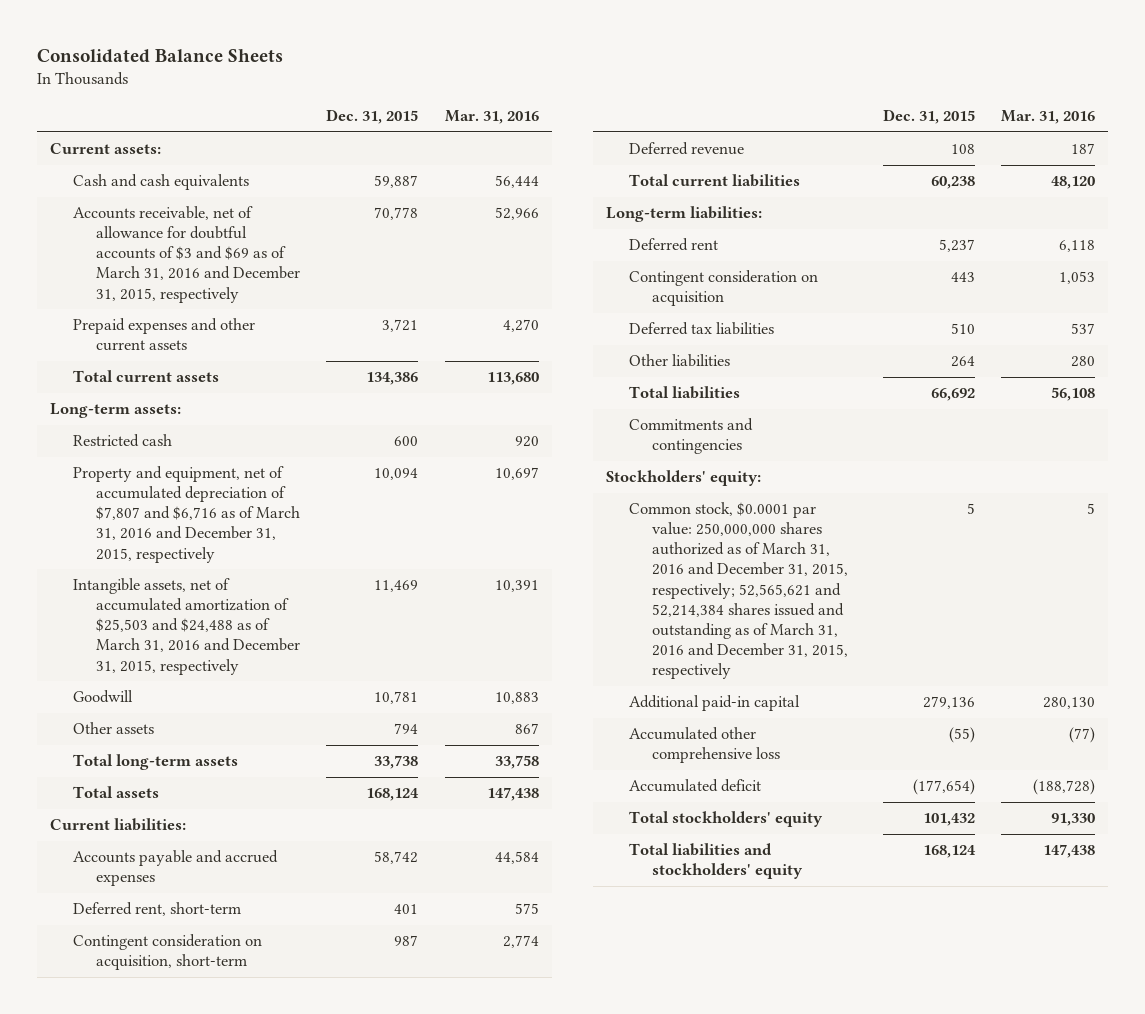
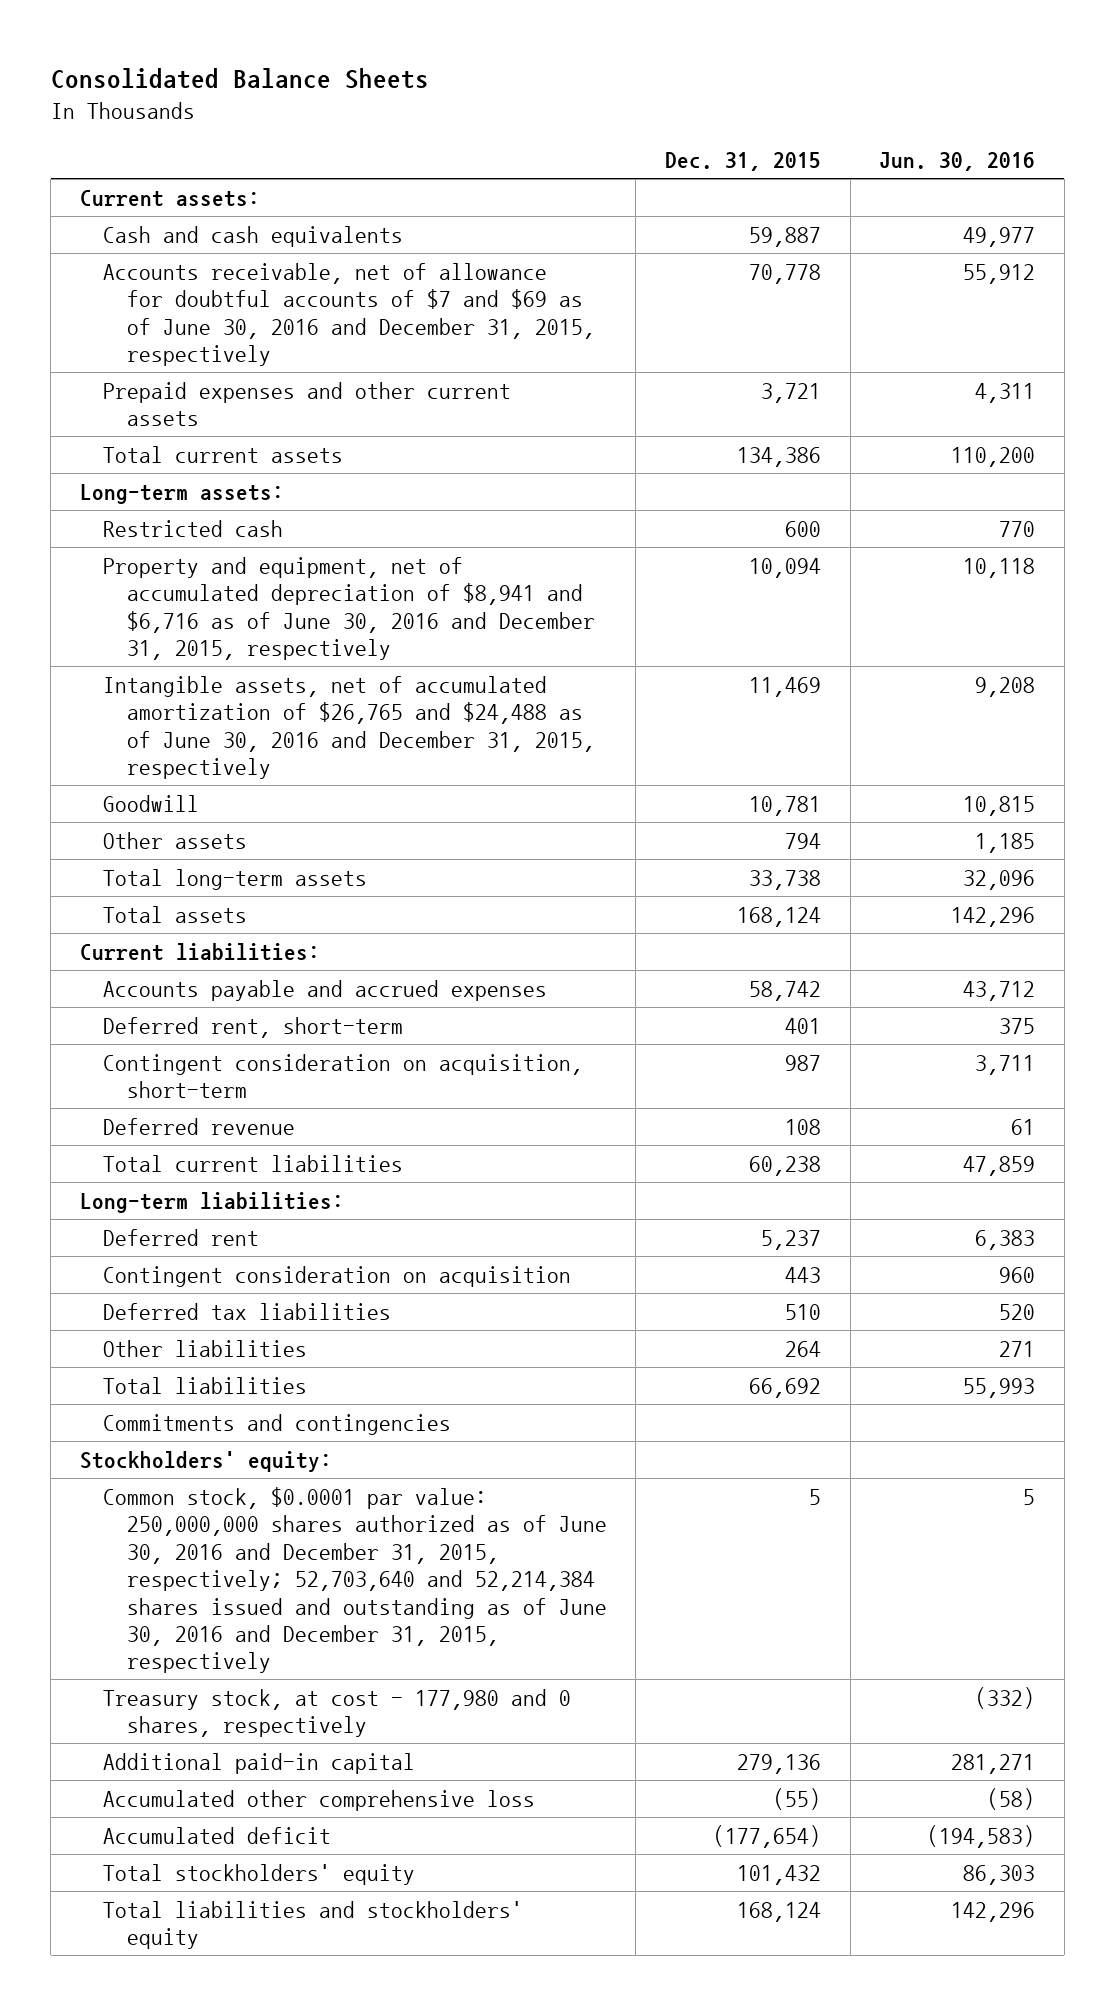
- | Dec. 31, 2015 | Mar. 31, 2016
+ | Dec. 31, 2015 | Jun. 30, 2016
- Accounts receivable, net of allowance for doubtful accounts of $3 and $69 as of March 31, 2016 and December 31, 2015, respectively | 70,778 | 52,966
+ Accounts receivable, net of allowance for doubtful accounts of $7 and $69 as of June 30, 2016 and December 31, 2015, respectively | 70,778 | 55,912
- Property and equipment, net of accumulated depreciation of $7,807 and $6,716 as of March 31, 2016 and December 31, 2015, respectively | 10,094 | 10,697
- Intangible assets, net of accumulated amortization of $25,503 and $24,488 as of March 31, 2016 and December 31, 2015, respectively | 11,469 | 10,391
+ Property and equipment, net of accumulated depreciation of $8,941 and $6,716 as of June 30, 2016 and December 31, 2015, respectively | 10,094 | 10,118
+ Intangible assets, net of accumulated amortization of $26,765 and $24,488 as of June 30, 2016 and December 31, 2015, respectively | 11,469 | 9,208
- Common stock, $0.0001 par value: 250,000,000 shares authorized as of March 31, 2016 and December 31, 2015, respectively; 52,565,621 and 52,214,384 shares issued and outstanding as of March 31, 2016 and December 31, 2015, respectively | 5 | 5
+ Common stock, $0.0001 par value: 250,000,000 shares authorized as of June 30, 2016 and December 31, 2015, respectively; 52,703,640 and 52,214,384 shares issued and outstanding as of June 30, 2016 and December 31, 2015, respectively | 5 | 5
+ Treasury stock, at cost - 177,980 and 0 shares, respectively | | (332)

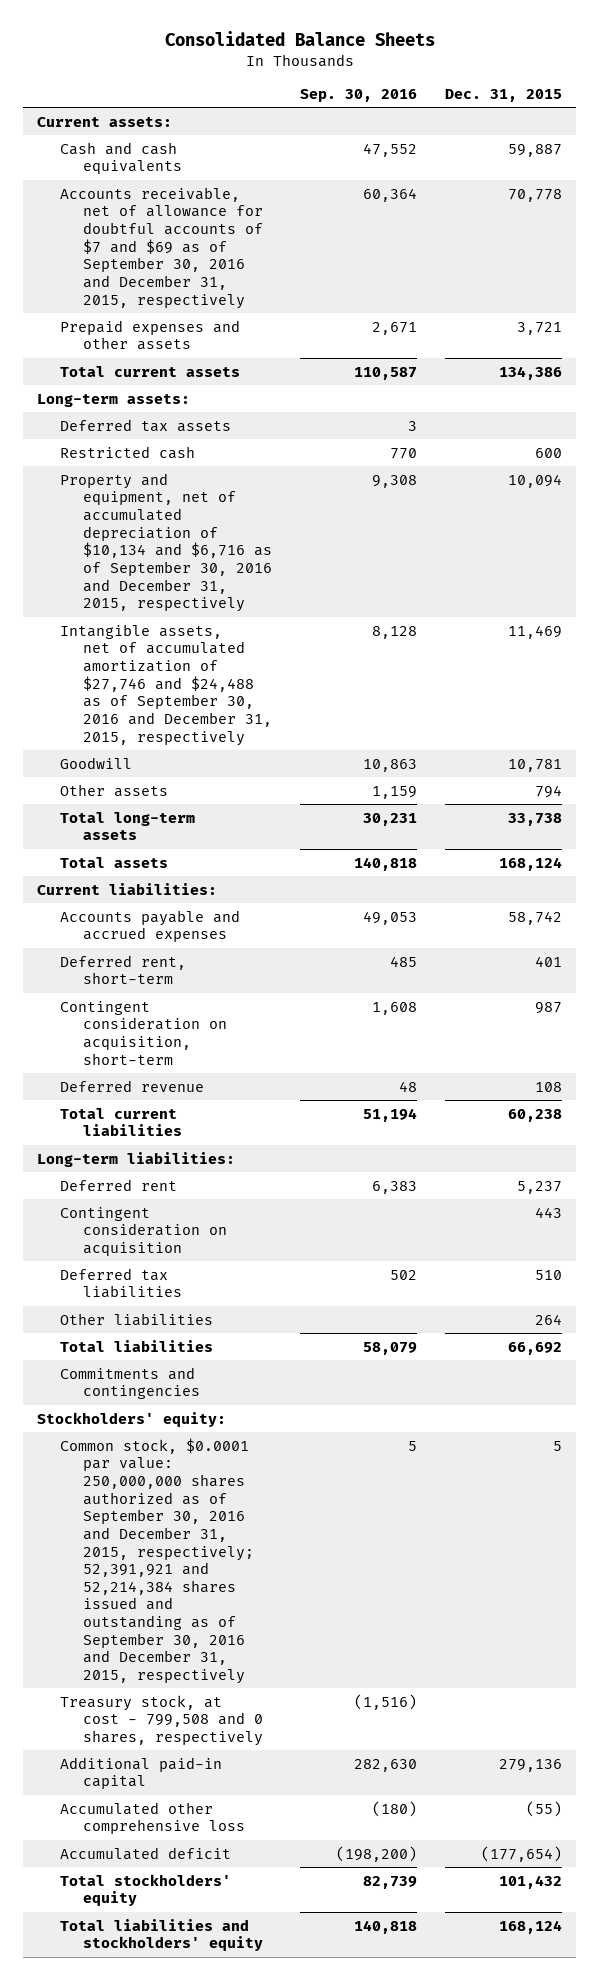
- | Dec. 31, 2015 | Jun. 30, 2016
+ | Sep. 30, 2016 | Dec. 31, 2015
- Accounts receivable, net of allowance for doubtful accounts of $7 and $69 as of June 30, 2016 and December 31, 2015, respectively | 70,778 | 55,912
- Prepaid expenses and other current assets | 3,721 | 4,311
+ Accounts receivable, net of allowance for doubtful accounts of $7 and $69 as of September 30, 2016 and December 31, 2015, respectively | 60,364 | 70,778
+ Prepaid expenses and other assets | 2,671 | 3,721
+ Deferred tax assets | 3 |
- Property and equipment, net of accumulated depreciation of $8,941 and $6,716 as of June 30, 2016 and December 31, 2015, respectively | 10,094 | 10,118
- Intangible assets, net of accumulated amortization of $26,765 and $24,488 as of June 30, 2016 and December 31, 2015, respectively | 11,469 | 9,208
+ Property and equipment, net of accumulated depreciation of $10,134 and $6,716 as of September 30, 2016 and December 31, 2015, respectively | 9,308 | 10,094
+ Intangible assets, net of accumulated amortization of $27,746 and $24,488 as of September 30, 2016 and December 31, 2015, respectively | 8,128 | 11,469
- Common stock, $0.0001 par value: 250,000,000 shares authorized as of June 30, 2016 and December 31, 2015, respectively; 52,703,640 and 52,214,384 shares issued and outstanding as of June 30, 2016 and December 31, 2015, respectively | 5 | 5
- Treasury stock, at cost - 177,980 and 0 shares, respectively | | (332)
+ Common stock, $0.0001 par value: 250,000,000 shares authorized as of September 30, 2016 and December 31, 2015, respectively; 52,391,921 and 52,214,384 shares issued and outstanding as of September 30, 2016 and December 31, 2015, respectively | 5 | 5
+ Treasury stock, at cost - 799,508 and 0 shares, respectively | (1,516) |

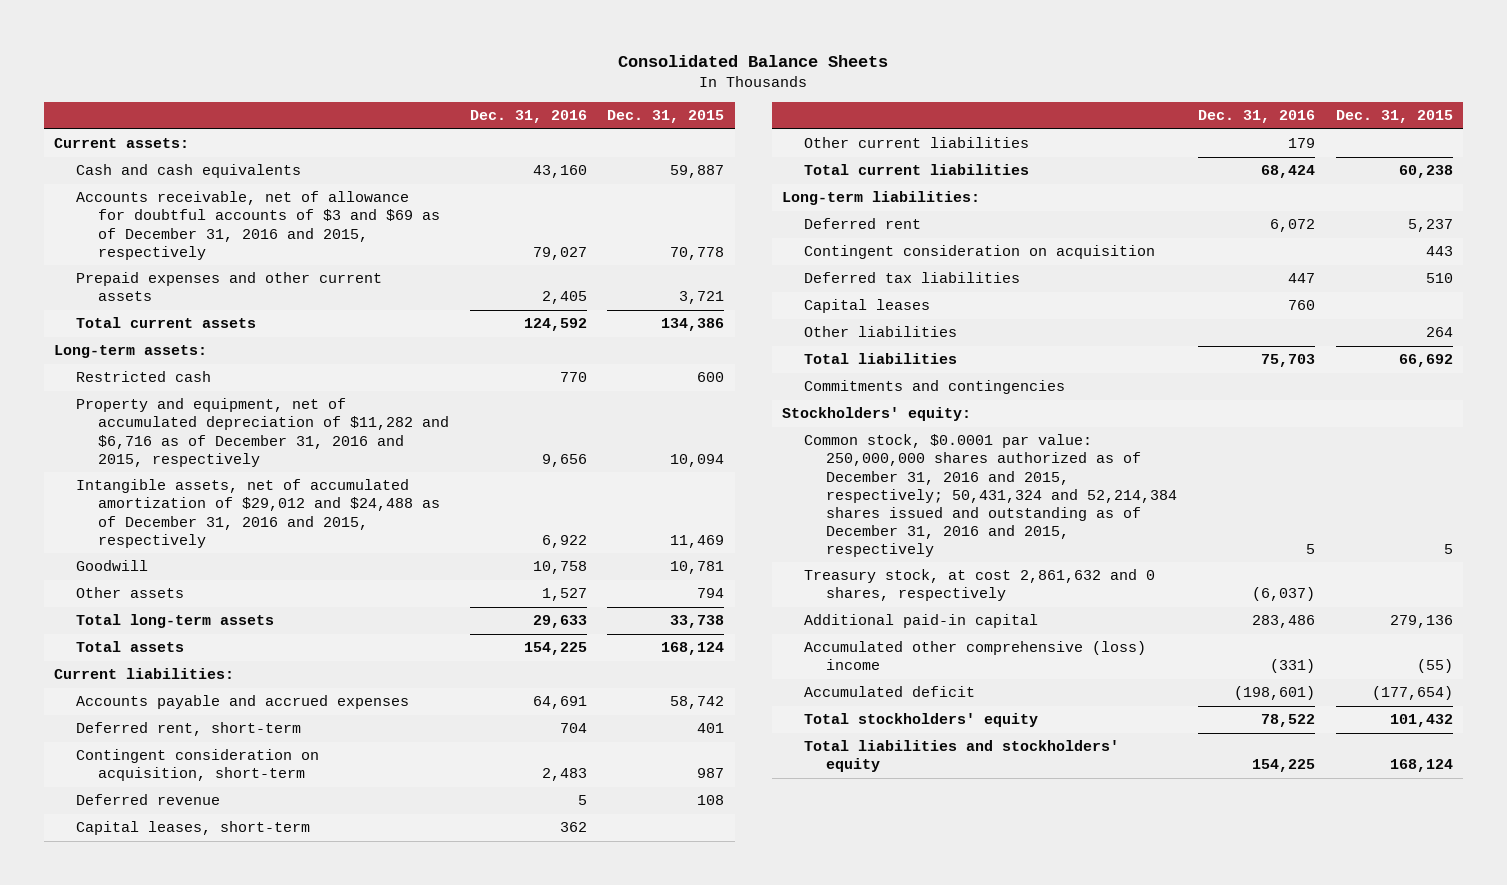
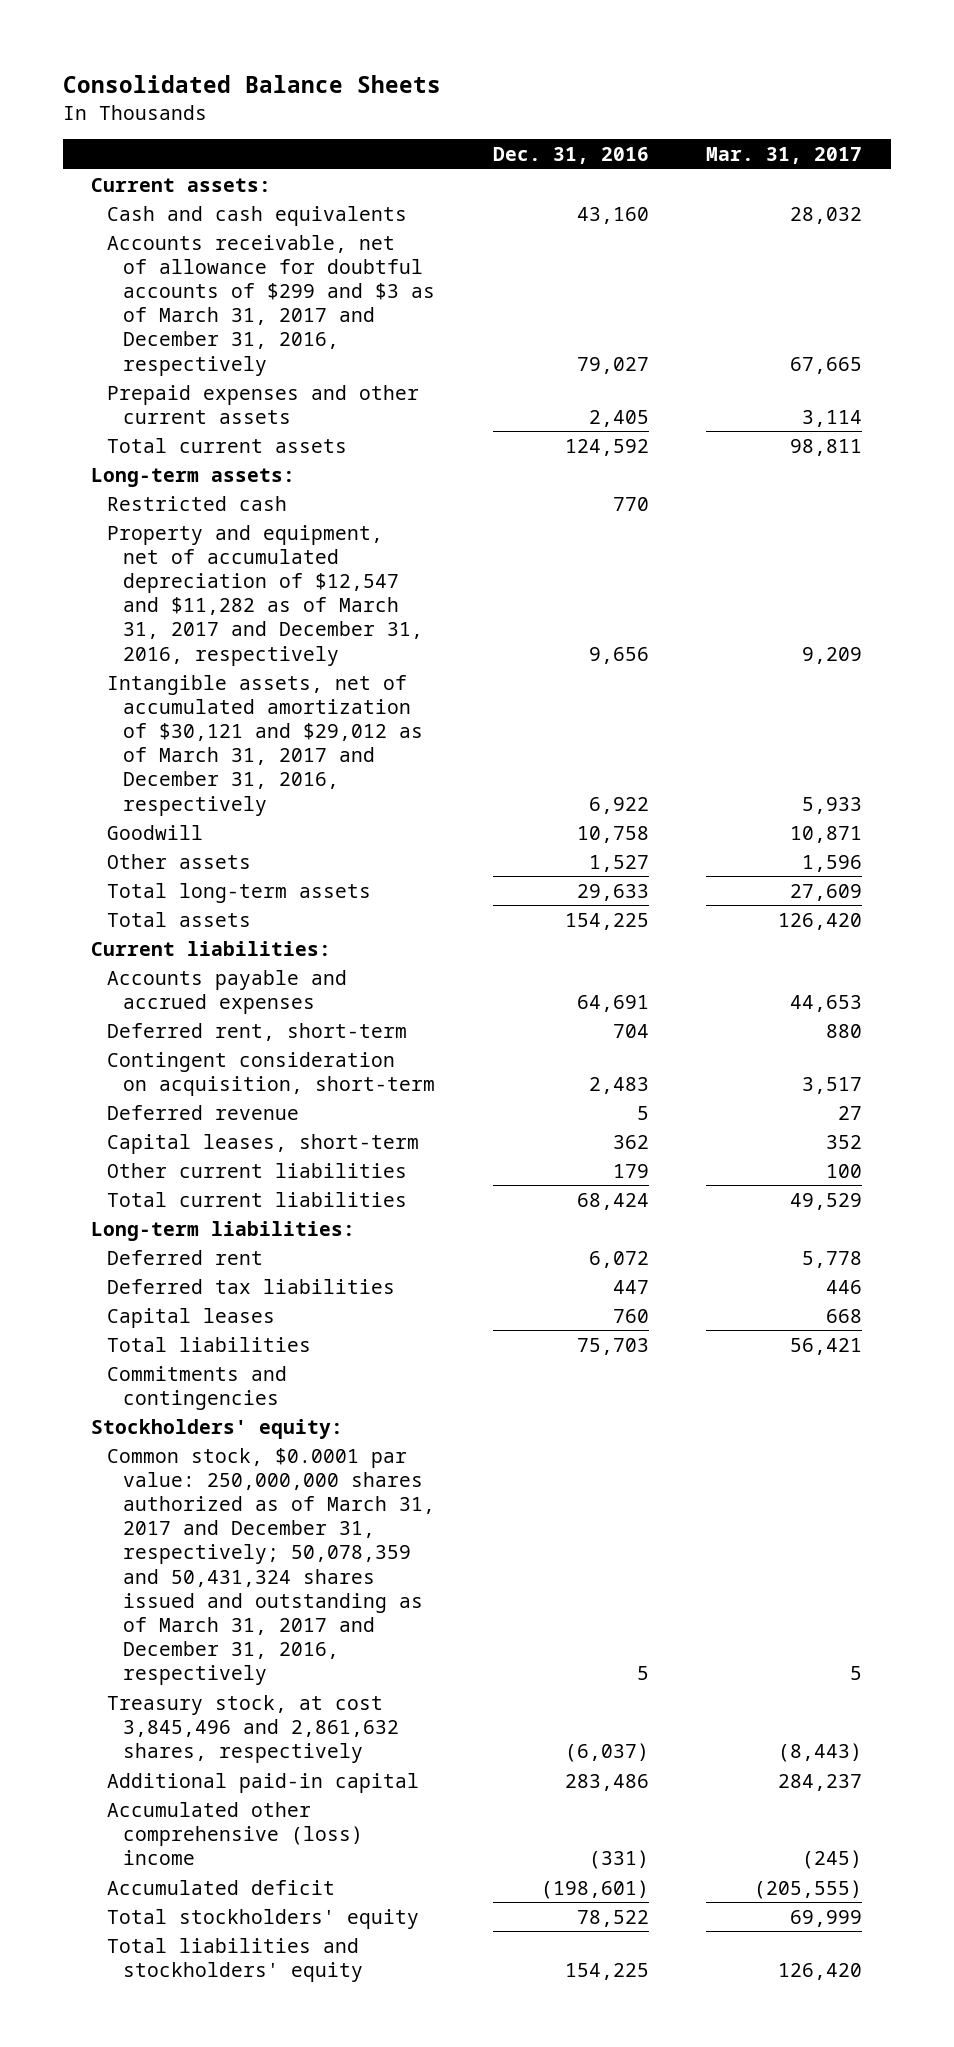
- | Dec. 31, 2016 | Dec. 31, 2015
+ | Dec. 31, 2016 | Mar. 31, 2017
- Accounts receivable, net of allowance for doubtful accounts of $3 and $69 as of December 31, 2016 and 2015, respectively | 79,027 | 70,778
+ Accounts receivable, net of allowance for doubtful accounts of $299 and $3 as of March 31, 2017 and December 31, 2016, respectively | 79,027 | 67,665
- Property and equipment, net of accumulated depreciation of $11,282 and $6,716 as of December 31, 2016 and 2015, respectively | 9,656 | 10,094
- Intangible assets, net of accumulated amortization of $29,012 and $24,488 as of December 31, 2016 and 2015, respectively | 6,922 | 11,469
+ Property and equipment, net of accumulated depreciation of $12,547 and $11,282 as of March 31, 2017 and December 31, 2016, respectively | 9,656 | 9,209
+ Intangible assets, net of accumulated amortization of $30,121 and $29,012 as of March 31, 2017 and December 31, 2016, respectively | 6,922 | 5,933
- Contingent consideration on acquisition | | 443
- Other liabilities | | 264
- Common stock, $0.0001 par value: 250,000,000 shares authorized as of December 31, 2016 and 2015, respectively; 50,431,324 and 52,214,384 shares issued and outstanding as of December 31, 2016 and 2015, respectively | 5 | 5
- Treasury stock, at cost 2,861,632 and 0 shares, respectively | (6,037) |
+ Common stock, $0.0001 par value: 250,000,000 shares authorized as of March 31, 2017 and December 31, respectively; 50,078,359 and 50,431,324 shares issued and outstanding as of March 31, 2017 and December 31, 2016, respectively | 5 | 5
+ Treasury stock, at cost 3,845,496 and 2,861,632 shares, respectively | (6,037) | (8,443)

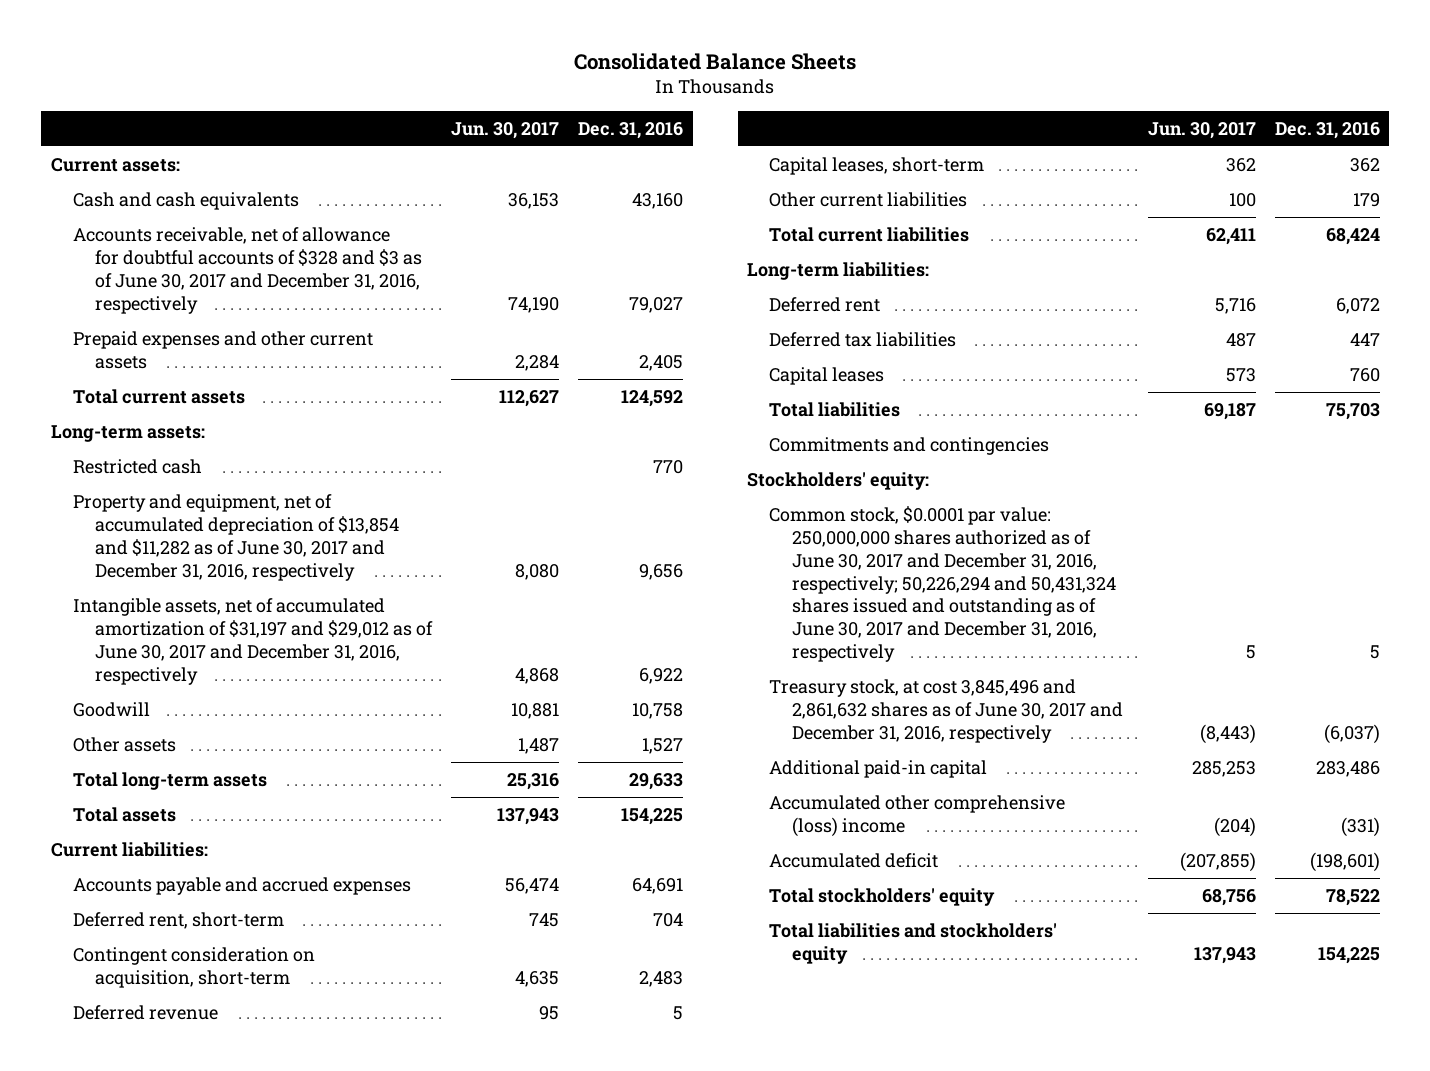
- | Dec. 31, 2016 | Mar. 31, 2017
+ | Jun. 30, 2017 | Dec. 31, 2016
- Accounts receivable, net of allowance for doubtful accounts of $299 and $3 as of March 31, 2017 and December 31, 2016, respectively | 79,027 | 67,665
+ Accounts receivable, net of allowance for doubtful accounts of $328 and $3 as of June 30, 2017 and December 31, 2016, respectively | 74,190 | 79,027
- Property and equipment, net of accumulated depreciation of $12,547 and $11,282 as of March 31, 2017 and December 31, 2016, respectively | 9,656 | 9,209
- Intangible assets, net of accumulated amortization of $30,121 and $29,012 as of March 31, 2017 and December 31, 2016, respectively | 6,922 | 5,933
+ Property and equipment, net of accumulated depreciation of $13,854 and $11,282 as of June 30, 2017 and December 31, 2016, respectively | 8,080 | 9,656
+ Intangible assets, net of accumulated amortization of $31,197 and $29,012 as of June 30, 2017 and December 31, 2016, respectively | 4,868 | 6,922
- Common stock, $0.0001 par value: 250,000,000 shares authorized as of March 31, 2017 and December 31, respectively; 50,078,359 and 50,431,324 shares issued and outstanding as of March 31, 2017 and December 31, 2016, respectively | 5 | 5
- Treasury stock, at cost 3,845,496 and 2,861,632 shares, respectively | (6,037) | (8,443)
+ Common stock, $0.0001 par value: 250,000,000 shares authorized as of June 30, 2017 and December 31, 2016, respectively; 50,226,294 and 50,431,324 shares issued and outstanding as of June 30, 2017 and December 31, 2016, respectively | 5 | 5
+ Treasury stock, at cost 3,845,496 and 2,861,632 shares as of June 30, 2017 and December 31, 2016, respectively | (8,443) | (6,037)

